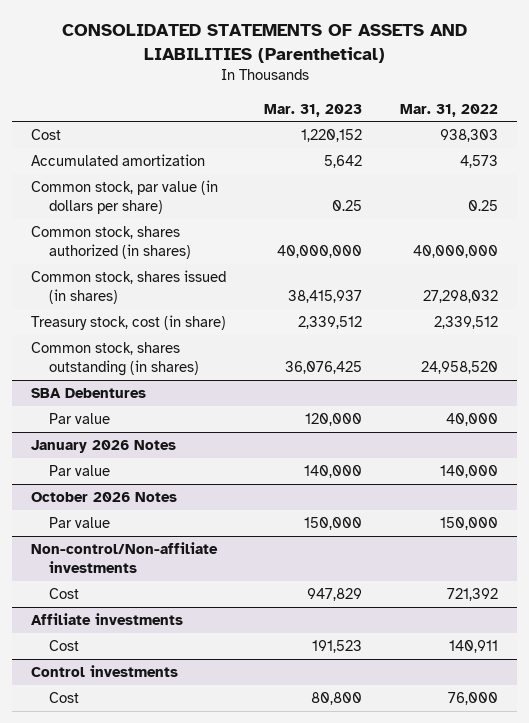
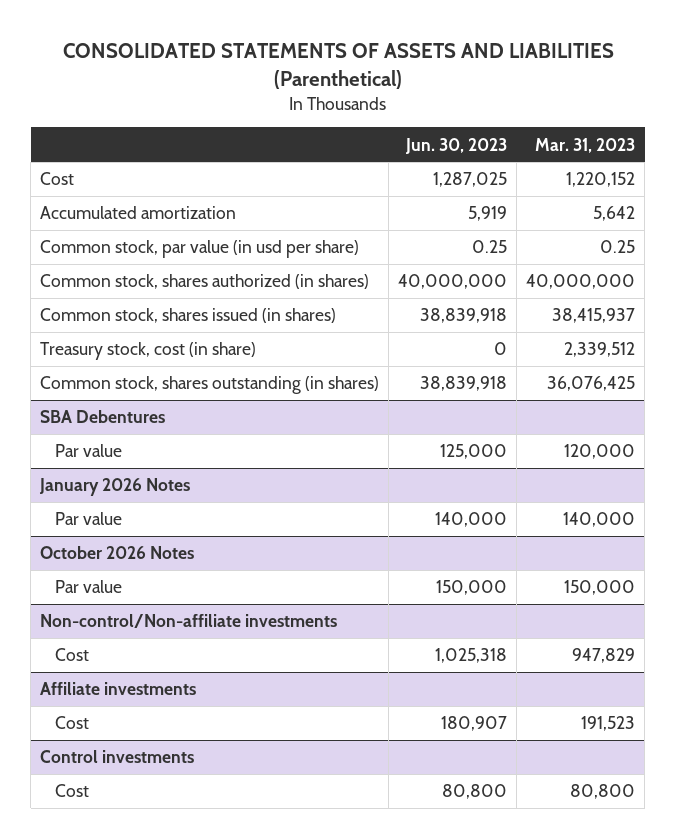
- | Mar. 31, 2023 | Mar. 31, 2022
+ | Jun. 30, 2023 | Mar. 31, 2023
- Common stock, par value (in dollars per share) | 0.25 | 0.25
+ Common stock, par value (in usd per share) | 0.25 | 0.25

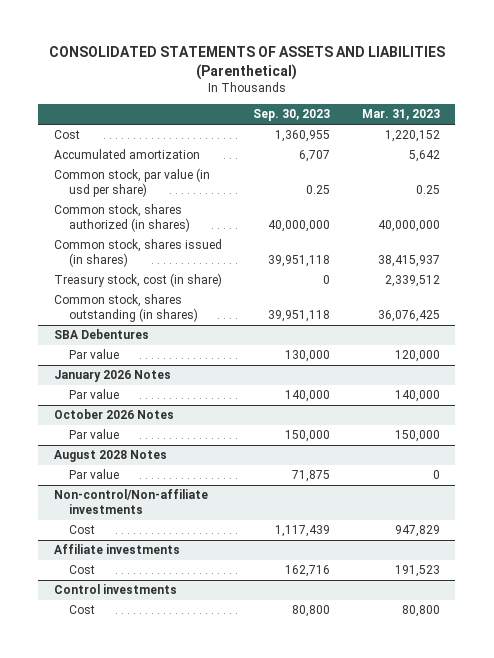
- | Jun. 30, 2023 | Mar. 31, 2023
+ | Sep. 30, 2023 | Mar. 31, 2023
+ August 2028 Notes
+ Par value | 71,875 | 0

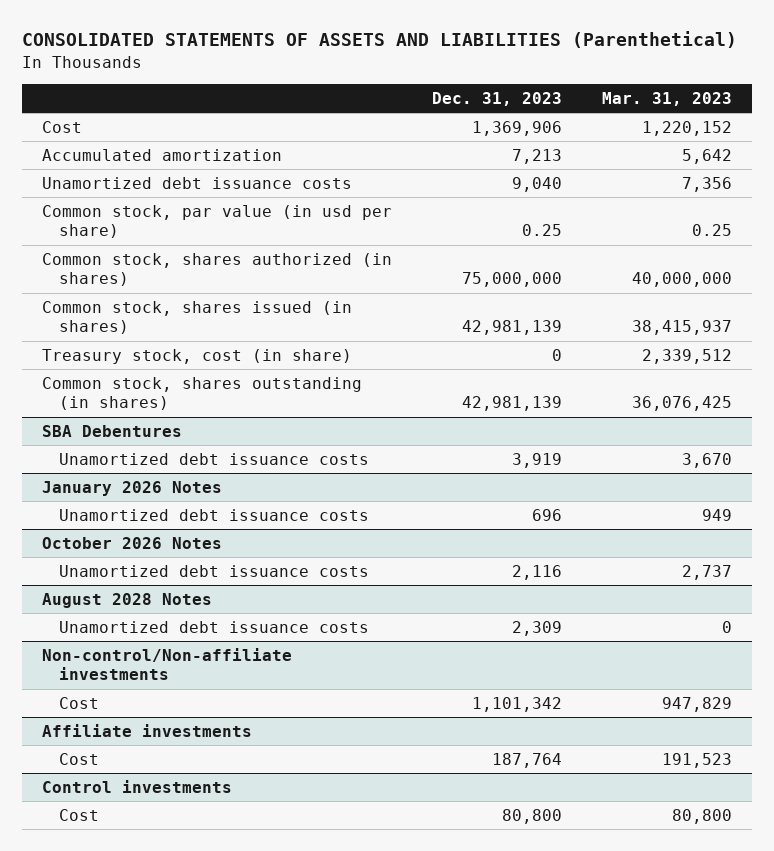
- | Sep. 30, 2023 | Mar. 31, 2023
+ | Dec. 31, 2023 | Mar. 31, 2023
+ Unamortized debt issuance costs | 9,040 | 7,356
@ SBA Debentures
- Par value | 130,000 | 120,000
+ Unamortized debt issuance costs | 3,919 | 3,670
@ January 2026 Notes
- Par value | 140,000 | 140,000
+ Unamortized debt issuance costs | 696 | 949
@ October 2026 Notes
- Par value | 150,000 | 150,000
+ Unamortized debt issuance costs | 2,116 | 2,737
@ August 2028 Notes
- Par value | 71,875 | 0
+ Unamortized debt issuance costs | 2,309 | 0

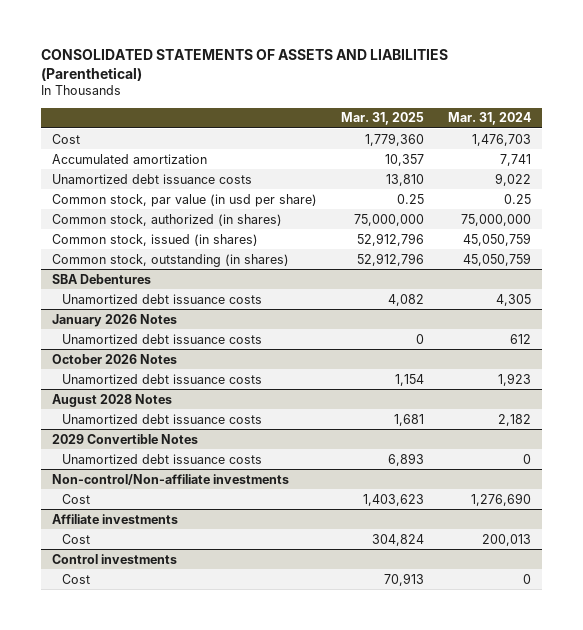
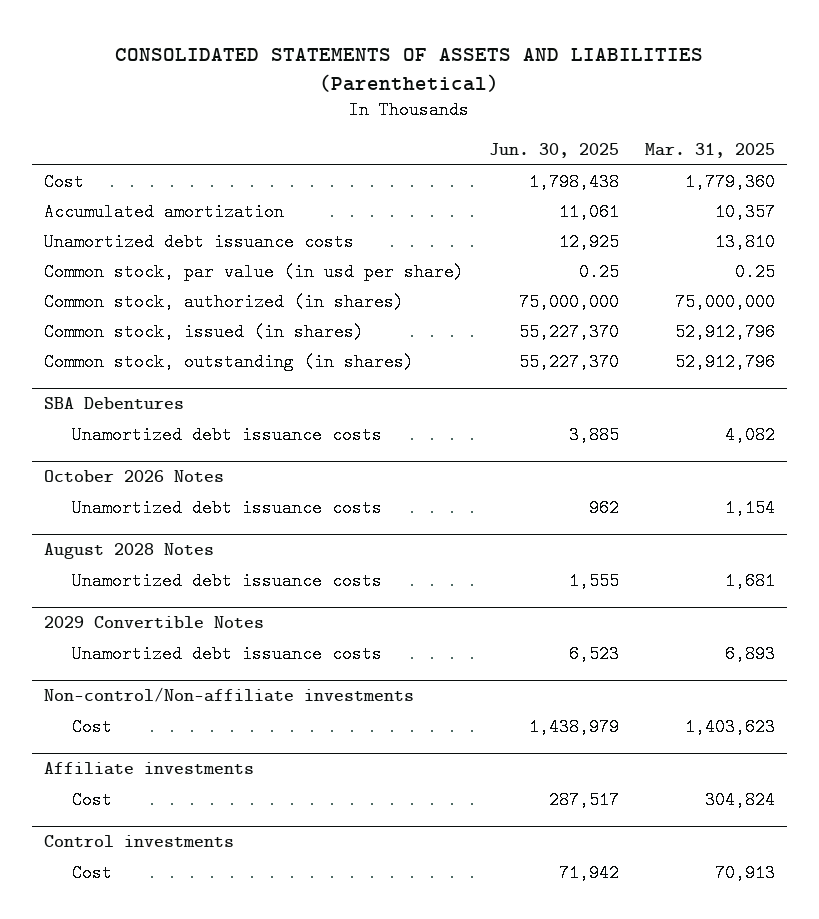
- | Mar. 31, 2025 | Mar. 31, 2024
+ | Jun. 30, 2025 | Mar. 31, 2025
- January 2026 Notes
- Unamortized debt issuance costs | 0 | 612

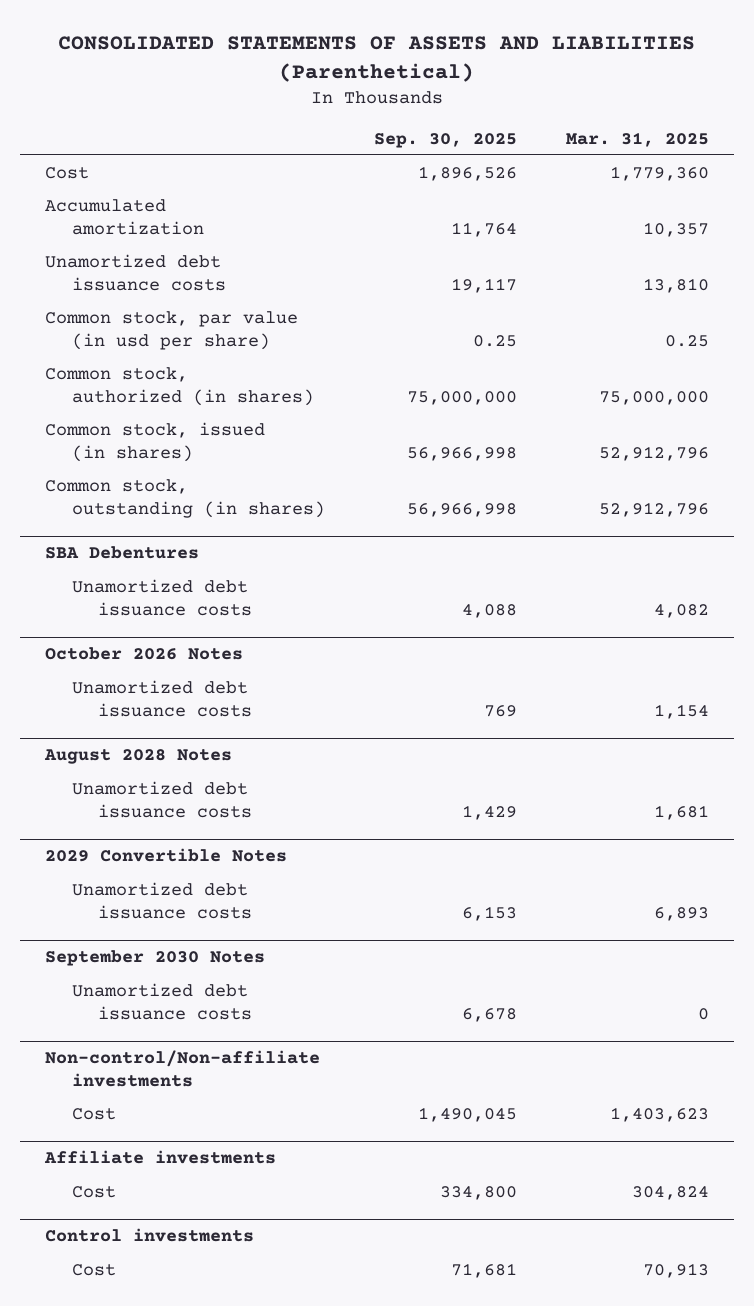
- | Jun. 30, 2025 | Mar. 31, 2025
+ | Sep. 30, 2025 | Mar. 31, 2025
+ September 2030 Notes
+ Unamortized debt issuance costs | 6,678 | 0

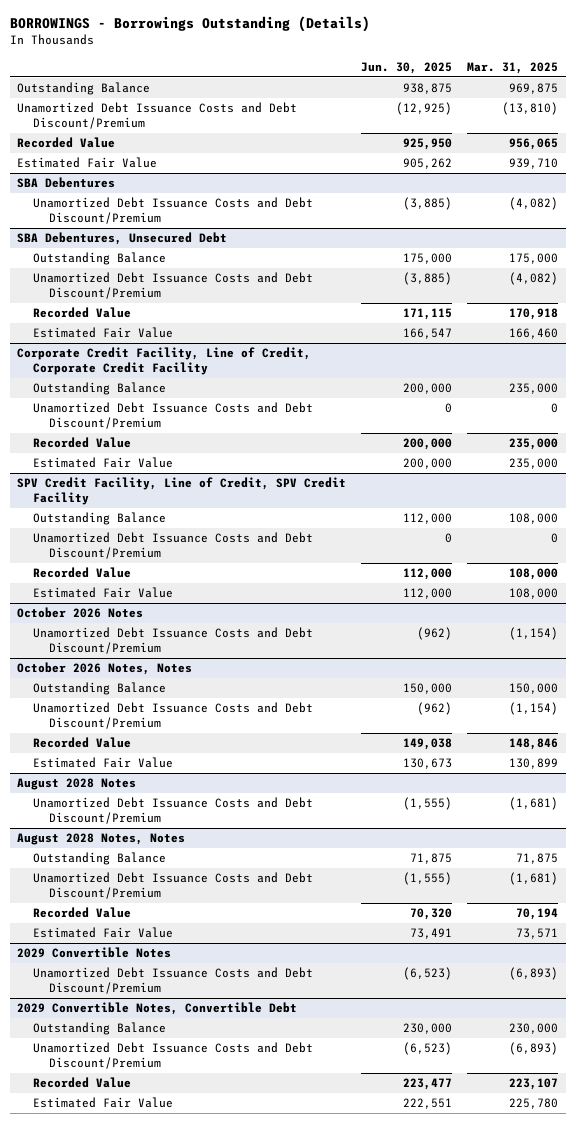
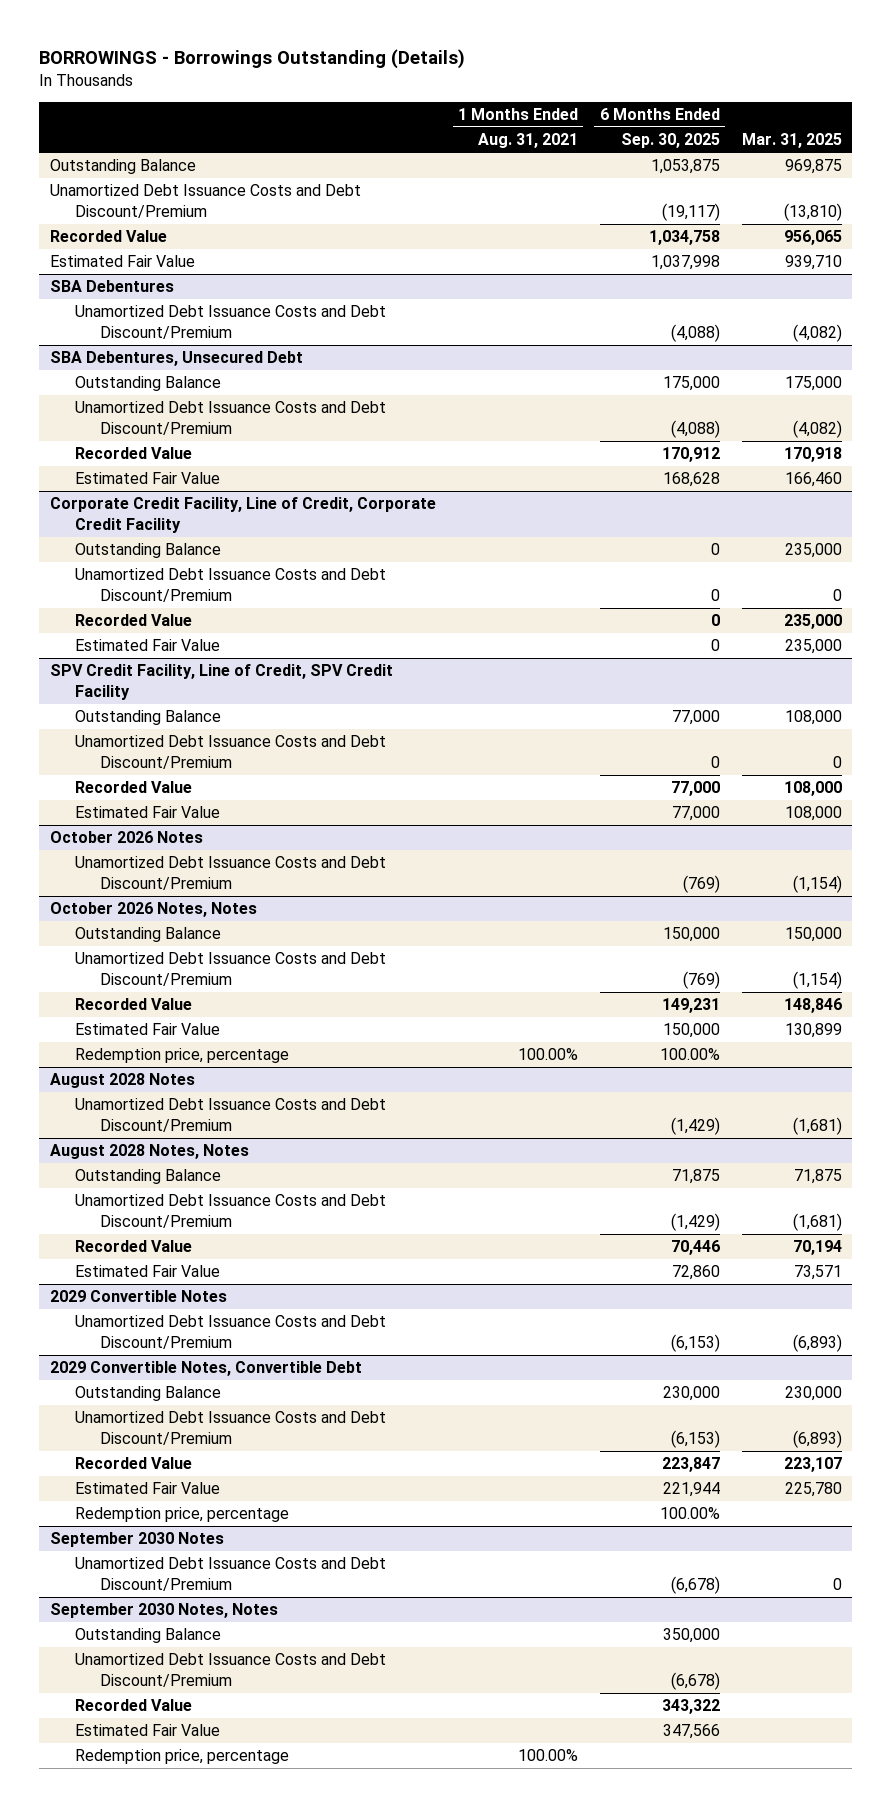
- | Jun. 30, 2025 | Mar. 31, 2025
+ | 1 Months Ended Aug. 31, 2021 | 6 Months Ended Sep. 30, 2025 | Mar. 31, 2025
@ October 2026 Notes, Notes
+ Redemption price, percentage | 100.00% | 100.00% |
@ 2029 Convertible Notes, Convertible Debt
+ Redemption price, percentage | | 100.00% |
+ September 2030 Notes
+ Unamortized Debt Issuance Costs and Debt Discount/Premium | | (6,678) | 0
+ September 2030 Notes, Notes
+ Outstanding Balance | | 350,000 |
+ Unamortized Debt Issuance Costs and Debt Discount/Premium | | (6,678) |
+ Recorded Value | | 343,322 |
+ Estimated Fair Value | | 347,566 |
+ Redemption price, percentage | 100.00% | |

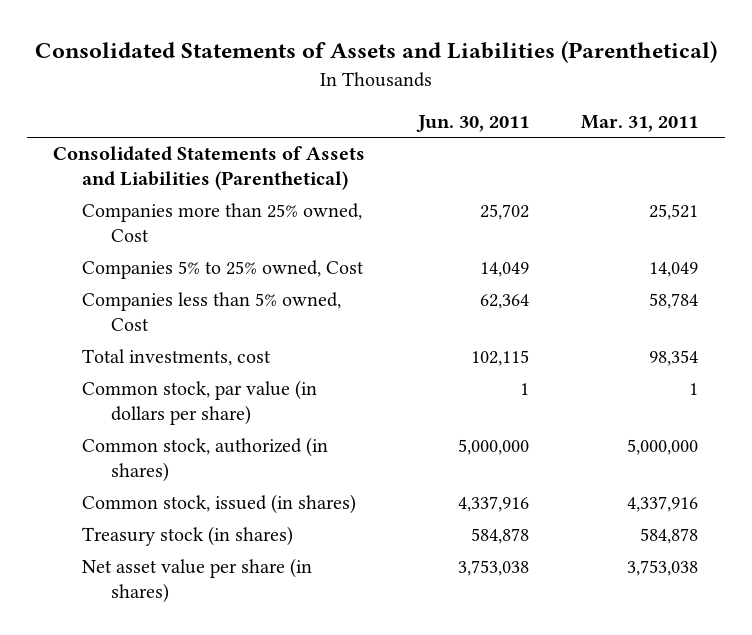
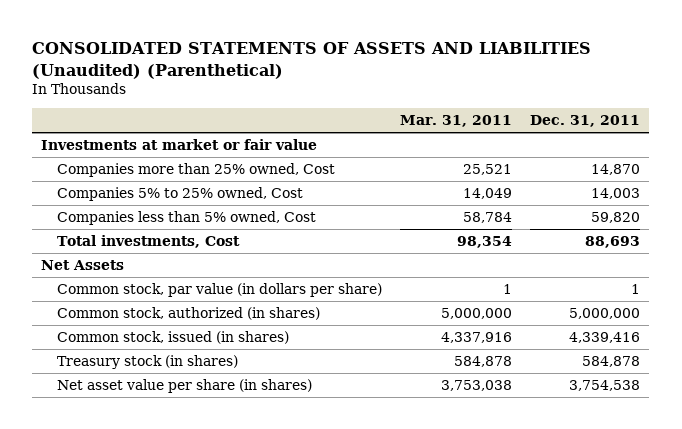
- Consolidated Statements of Assets and Liabilities (Parenthetical)
+ CONSOLIDATED STATEMENTS OF ASSETS AND LIABILITIES (Unaudited) (Parenthetical)
- | Jun. 30, 2011 | Mar. 31, 2011
+ | Mar. 31, 2011 | Dec. 31, 2011
- Consolidated Statements of Assets and Liabilities (Parenthetical)
+ Investments at market or fair value
- Total investments, cost | 102,115 | 98,354
+ Total investments, Cost | 98,354 | 88,693
+ Net Assets

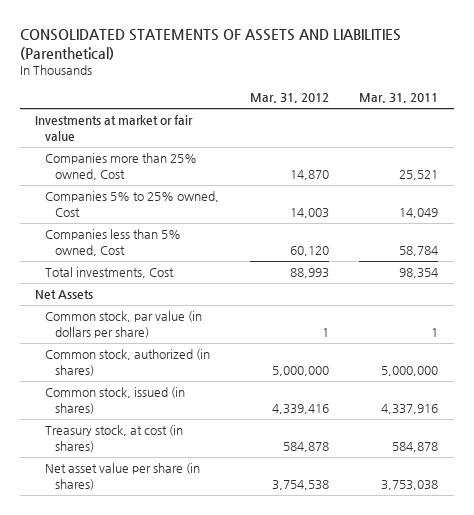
- CONSOLIDATED STATEMENTS OF ASSETS AND LIABILITIES (Unaudited) (Parenthetical)
+ CONSOLIDATED STATEMENTS OF ASSETS AND LIABILITIES (Parenthetical)
- | Mar. 31, 2011 | Dec. 31, 2011
+ | Mar. 31, 2012 | Mar. 31, 2011
- Treasury stock (in shares) | 584,878 | 584,878
+ Treasury stock, at cost (in shares) | 584,878 | 584,878

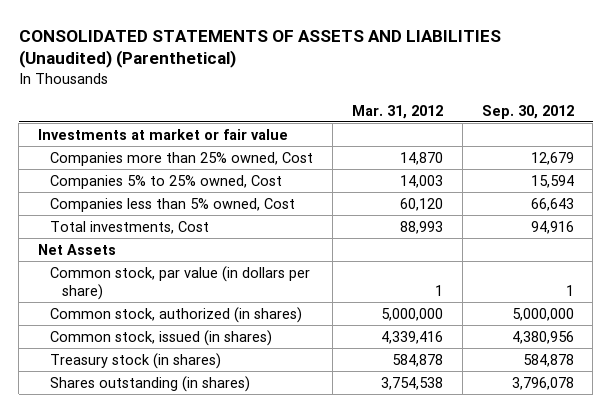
- CONSOLIDATED STATEMENTS OF ASSETS AND LIABILITIES (Parenthetical)
+ CONSOLIDATED STATEMENTS OF ASSETS AND LIABILITIES (Unaudited) (Parenthetical)
- | Mar. 31, 2012 | Mar. 31, 2011
+ | Mar. 31, 2012 | Sep. 30, 2012
- Treasury stock, at cost (in shares) | 584,878 | 584,878
- Net asset value per share (in shares) | 3,754,538 | 3,753,038
+ Treasury stock (in shares) | 584,878 | 584,878
+ Shares outstanding (in shares) | 3,754,538 | 3,796,078

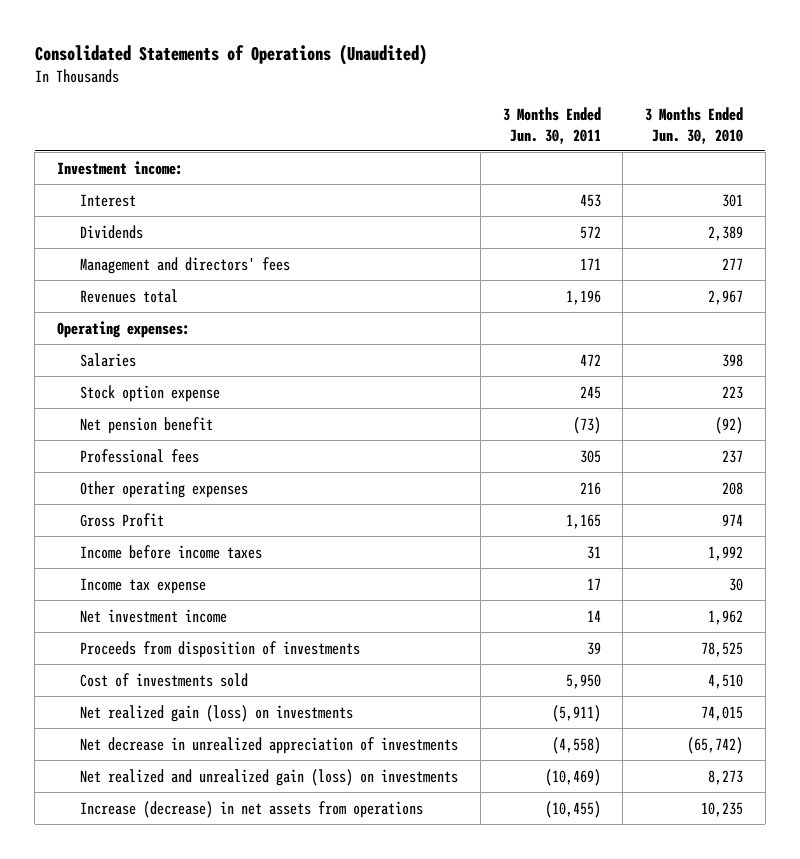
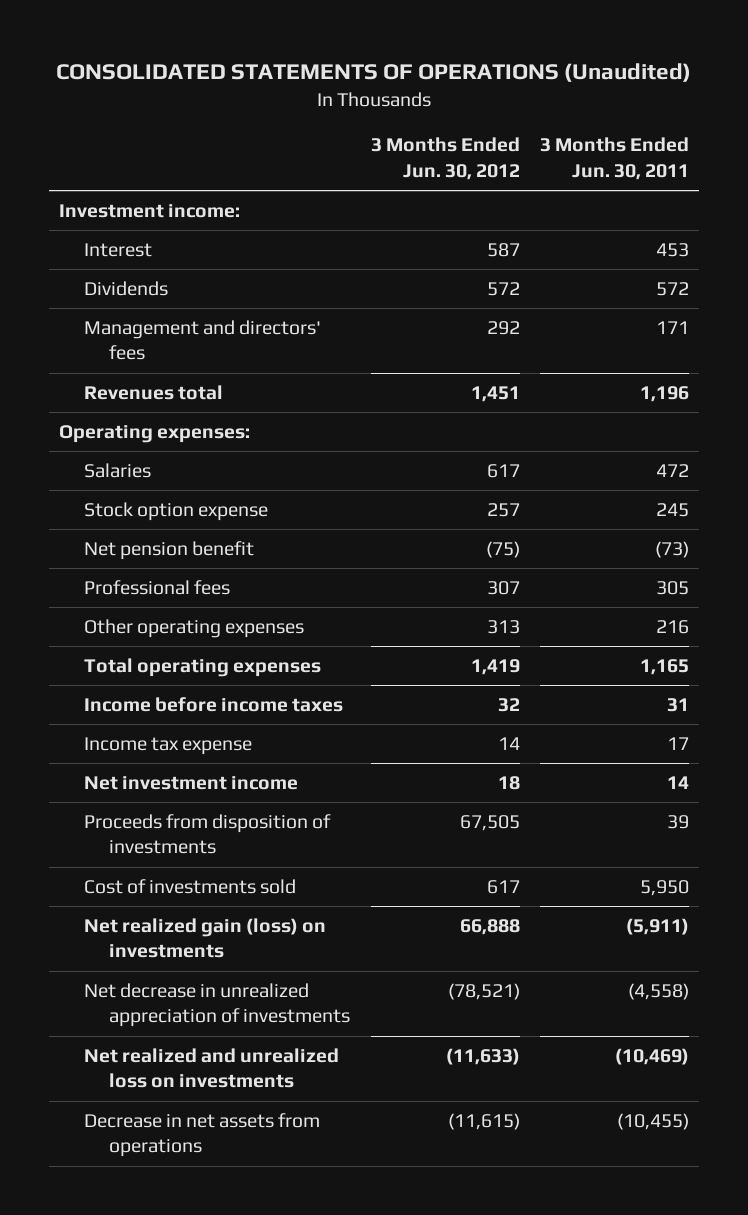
- Consolidated Statements of Operations (Unaudited)
+ CONSOLIDATED STATEMENTS OF OPERATIONS (Unaudited)
- | 3 Months Ended Jun. 30, 2011 | 3 Months Ended Jun. 30, 2010
+ | 3 Months Ended Jun. 30, 2012 | 3 Months Ended Jun. 30, 2011
- Gross Profit | 1,165 | 974
+ Total operating expenses | 1,419 | 1,165
- Net realized and unrealized gain (loss) on investments | (10,469) | 8,273
- Increase (decrease) in net assets from operations | (10,455) | 10,235
+ Net realized and unrealized loss on investments | (11,633) | (10,469)
+ Decrease in net assets from operations | (11,615) | (10,455)

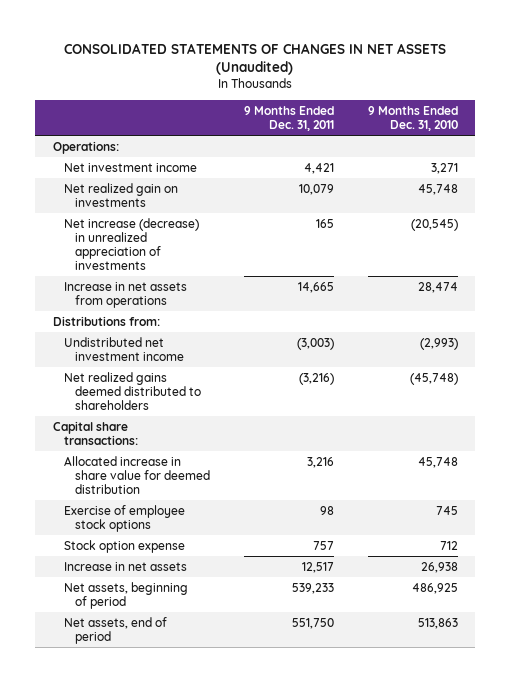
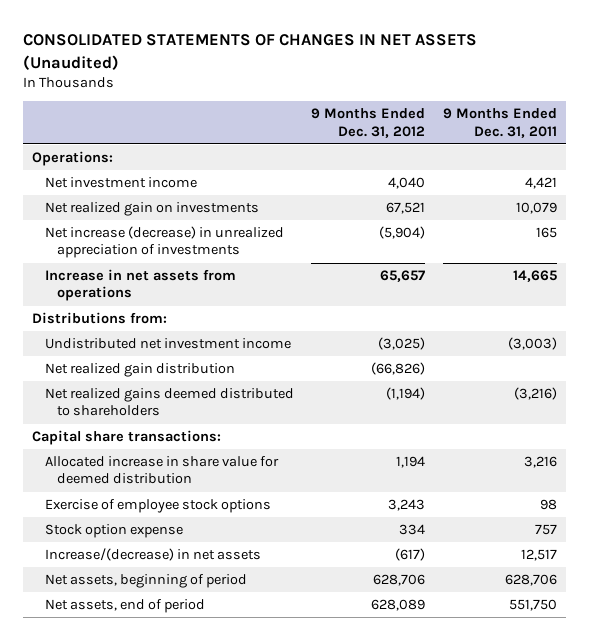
- | 9 Months Ended Dec. 31, 2011 | 9 Months Ended Dec. 31, 2010
+ | 9 Months Ended Dec. 31, 2012 | 9 Months Ended Dec. 31, 2011
+ Net realized gain distribution | (66,826) |
- Increase in net assets | 12,517 | 26,938
- Net assets, beginning of period | 539,233 | 486,925
+ Increase/(decrease) in net assets | (617) | 12,517
+ Net assets, beginning of period | 628,706 | 628,706

